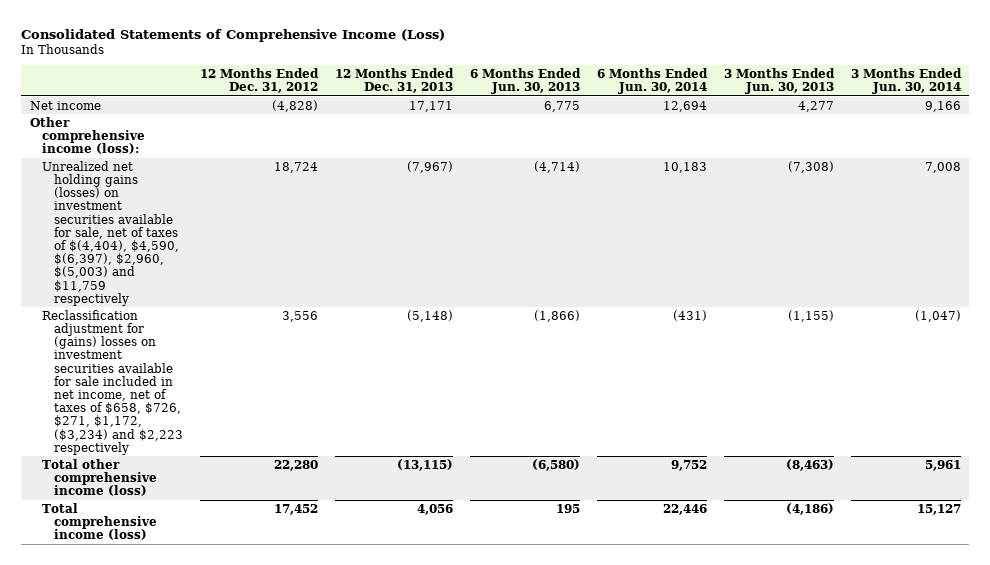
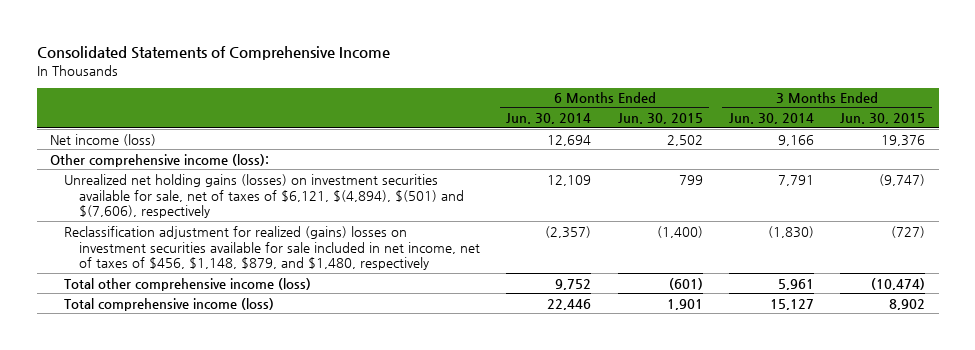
- Consolidated Statements of Comprehensive Income (Loss)
+ Consolidated Statements of Comprehensive Income
- | 12 Months Ended Dec. 31, 2012 | 12 Months Ended Dec. 31, 2013 | 6 Months Ended Jun. 30, 2013 | 6 Months Ended Jun. 30, 2014 | 3 Months Ended Jun. 30, 2013 | 3 Months Ended Jun. 30, 2014
+ | 6 Months Ended Jun. 30, 2014 | 6 Months Ended Jun. 30, 2015 | 3 Months Ended Jun. 30, 2014 | 3 Months Ended Jun. 30, 2015
- Net income | (4,828) | 17,171 | 6,775 | 12,694 | 4,277 | 9,166
+ Net income (loss) | 12,694 | 2,502 | 9,166 | 19,376
- Unrealized net holding gains (losses) on investment securities available for sale, net of taxes of $(4,404), $4,590, $(6,397), $2,960, $(5,003) and $11,759 respectively | 18,724 | (7,967) | (4,714) | 10,183 | (7,308) | 7,008
- Reclassification adjustment for (gains) losses on investment securities available for sale included in net income, net of taxes of $658, $726, $271, $1,172, ($3,234) and $2,223 respectively | 3,556 | (5,148) | (1,866) | (431) | (1,155) | (1,047)
+ Unrealized net holding gains (losses) on investment securities available for sale, net of taxes of $6,121, $(4,894), $(501) and $(7,606), respectively | 12,109 | 799 | 7,791 | (9,747)
+ Reclassification adjustment for realized (gains) losses on investment securities available for sale included in net income, net of taxes of $456, $1,148, $879, and $1,480, respectively | (2,357) | (1,400) | (1,830) | (727)

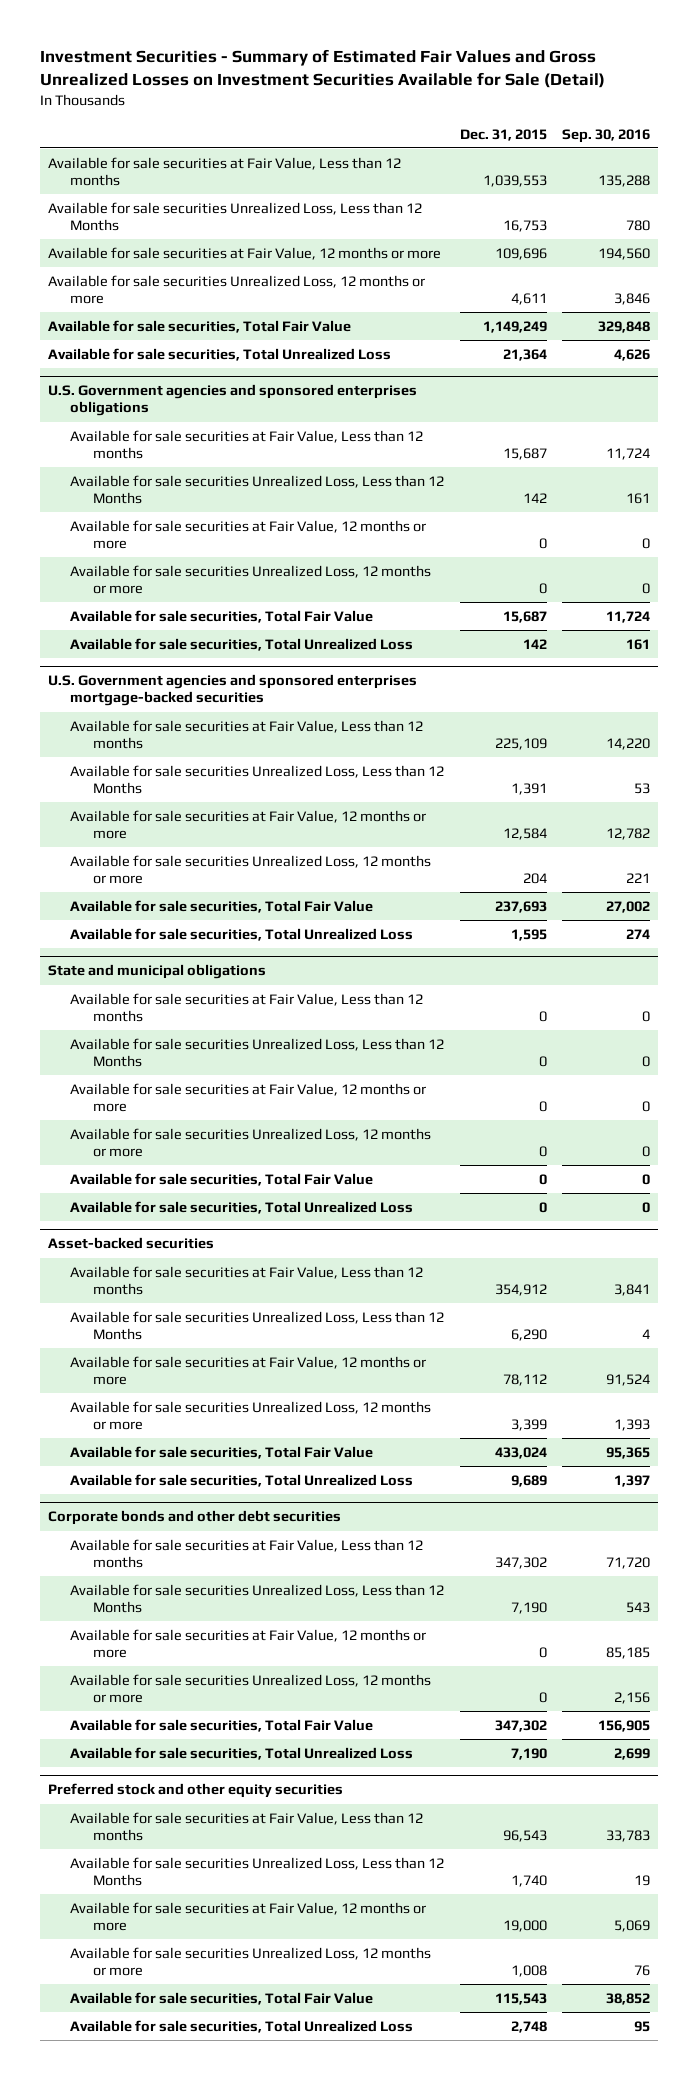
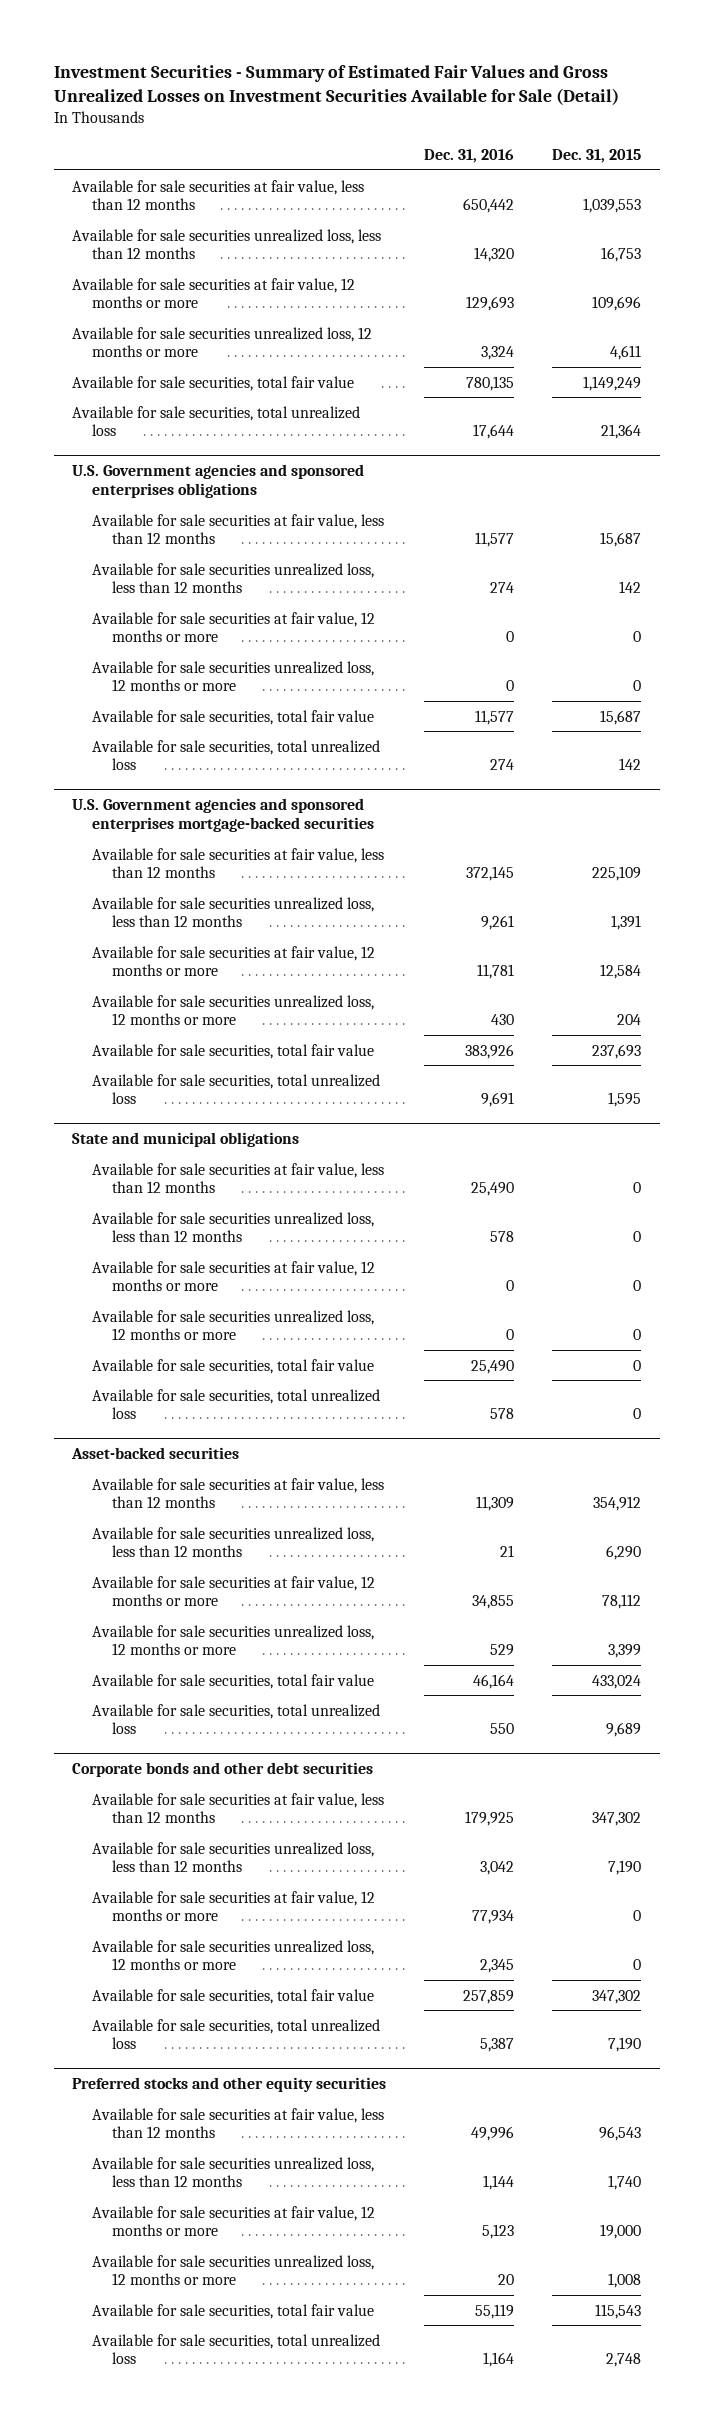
- | Dec. 31, 2015 | Sep. 30, 2016
+ | Dec. 31, 2016 | Dec. 31, 2015
- Available for sale securities at Fair Value, Less than 12 months | 1,039,553 | 135,288
- Available for sale securities Unrealized Loss, Less than 12 Months | 16,753 | 780
- Available for sale securities at Fair Value, 12 months or more | 109,696 | 194,560
- Available for sale securities Unrealized Loss, 12 months or more | 4,611 | 3,846
- Available for sale securities, Total Fair Value | 1,149,249 | 329,848
- Available for sale securities, Total Unrealized Loss | 21,364 | 4,626
+ Available for sale securities at fair value, less than 12 months | 650,442 | 1,039,553
+ Available for sale securities unrealized loss, less than 12 months | 14,320 | 16,753
+ Available for sale securities at fair value, 12 months or more | 129,693 | 109,696
+ Available for sale securities unrealized loss, 12 months or more | 3,324 | 4,611
+ Available for sale securities, total fair value | 780,135 | 1,149,249
+ Available for sale securities, total unrealized loss | 17,644 | 21,364
@ U.S. Government agencies and sponsored enterprises obligations
- Available for sale securities at Fair Value, Less than 12 months | 15,687 | 11,724
- Available for sale securities Unrealized Loss, Less than 12 Months | 142 | 161
- Available for sale securities at Fair Value, 12 months or more | 0 | 0
- Available for sale securities Unrealized Loss, 12 months or more | 0 | 0
- Available for sale securities, Total Fair Value | 15,687 | 11,724
- Available for sale securities, Total Unrealized Loss | 142 | 161
+ Available for sale securities at fair value, less than 12 months | 11,577 | 15,687
+ Available for sale securities unrealized loss, less than 12 months | 274 | 142
+ Available for sale securities at fair value, 12 months or more | 0 | 0
+ Available for sale securities unrealized loss, 12 months or more | 0 | 0
+ Available for sale securities, total fair value | 11,577 | 15,687
+ Available for sale securities, total unrealized loss | 274 | 142
@ U.S. Government agencies and sponsored enterprises mortgage-backed securities
- Available for sale securities at Fair Value, Less than 12 months | 225,109 | 14,220
- Available for sale securities Unrealized Loss, Less than 12 Months | 1,391 | 53
- Available for sale securities at Fair Value, 12 months or more | 12,584 | 12,782
- Available for sale securities Unrealized Loss, 12 months or more | 204 | 221
- Available for sale securities, Total Fair Value | 237,693 | 27,002
- Available for sale securities, Total Unrealized Loss | 1,595 | 274
+ Available for sale securities at fair value, less than 12 months | 372,145 | 225,109
+ Available for sale securities unrealized loss, less than 12 months | 9,261 | 1,391
+ Available for sale securities at fair value, 12 months or more | 11,781 | 12,584
+ Available for sale securities unrealized loss, 12 months or more | 430 | 204
+ Available for sale securities, total fair value | 383,926 | 237,693
+ Available for sale securities, total unrealized loss | 9,691 | 1,595
@ State and municipal obligations
- Available for sale securities at Fair Value, Less than 12 months | 0 | 0
- Available for sale securities Unrealized Loss, Less than 12 Months | 0 | 0
- Available for sale securities at Fair Value, 12 months or more | 0 | 0
- Available for sale securities Unrealized Loss, 12 months or more | 0 | 0
- Available for sale securities, Total Fair Value | 0 | 0
- Available for sale securities, Total Unrealized Loss | 0 | 0
+ Available for sale securities at fair value, less than 12 months | 25,490 | 0
+ Available for sale securities unrealized loss, less than 12 months | 578 | 0
+ Available for sale securities at fair value, 12 months or more | 0 | 0
+ Available for sale securities unrealized loss, 12 months or more | 0 | 0
+ Available for sale securities, total fair value | 25,490 | 0
+ Available for sale securities, total unrealized loss | 578 | 0
@ Asset-backed securities
- Available for sale securities at Fair Value, Less than 12 months | 354,912 | 3,841
- Available for sale securities Unrealized Loss, Less than 12 Months | 6,290 | 4
- Available for sale securities at Fair Value, 12 months or more | 78,112 | 91,524
- Available for sale securities Unrealized Loss, 12 months or more | 3,399 | 1,393
- Available for sale securities, Total Fair Value | 433,024 | 95,365
- Available for sale securities, Total Unrealized Loss | 9,689 | 1,397
+ Available for sale securities at fair value, less than 12 months | 11,309 | 354,912
+ Available for sale securities unrealized loss, less than 12 months | 21 | 6,290
+ Available for sale securities at fair value, 12 months or more | 34,855 | 78,112
+ Available for sale securities unrealized loss, 12 months or more | 529 | 3,399
+ Available for sale securities, total fair value | 46,164 | 433,024
+ Available for sale securities, total unrealized loss | 550 | 9,689
@ Corporate bonds and other debt securities
- Available for sale securities at Fair Value, Less than 12 months | 347,302 | 71,720
- Available for sale securities Unrealized Loss, Less than 12 Months | 7,190 | 543
- Available for sale securities at Fair Value, 12 months or more | 0 | 85,185
- Available for sale securities Unrealized Loss, 12 months or more | 0 | 2,156
- Available for sale securities, Total Fair Value | 347,302 | 156,905
- Available for sale securities, Total Unrealized Loss | 7,190 | 2,699
- Preferred stock and other equity securities
- Available for sale securities at Fair Value, Less than 12 months | 96,543 | 33,783
- Available for sale securities Unrealized Loss, Less than 12 Months | 1,740 | 19
- Available for sale securities at Fair Value, 12 months or more | 19,000 | 5,069
- Available for sale securities Unrealized Loss, 12 months or more | 1,008 | 76
- Available for sale securities, Total Fair Value | 115,543 | 38,852
- Available for sale securities, Total Unrealized Loss | 2,748 | 95
@ Corporate bonds and other debt securities
+ Available for sale securities at fair value, less than 12 months | 179,925 | 347,302
+ Available for sale securities unrealized loss, less than 12 months | 3,042 | 7,190
+ Available for sale securities at fair value, 12 months or more | 77,934 | 0
+ Available for sale securities unrealized loss, 12 months or more | 2,345 | 0
+ Available for sale securities, total fair value | 257,859 | 347,302
+ Available for sale securities, total unrealized loss | 5,387 | 7,190
+ Preferred stocks and other equity securities
+ Available for sale securities at fair value, less than 12 months | 49,996 | 96,543
+ Available for sale securities unrealized loss, less than 12 months | 1,144 | 1,740
+ Available for sale securities at fair value, 12 months or more | 5,123 | 19,000
+ Available for sale securities unrealized loss, 12 months or more | 20 | 1,008
+ Available for sale securities, total fair value | 55,119 | 115,543
+ Available for sale securities, total unrealized loss | 1,164 | 2,748

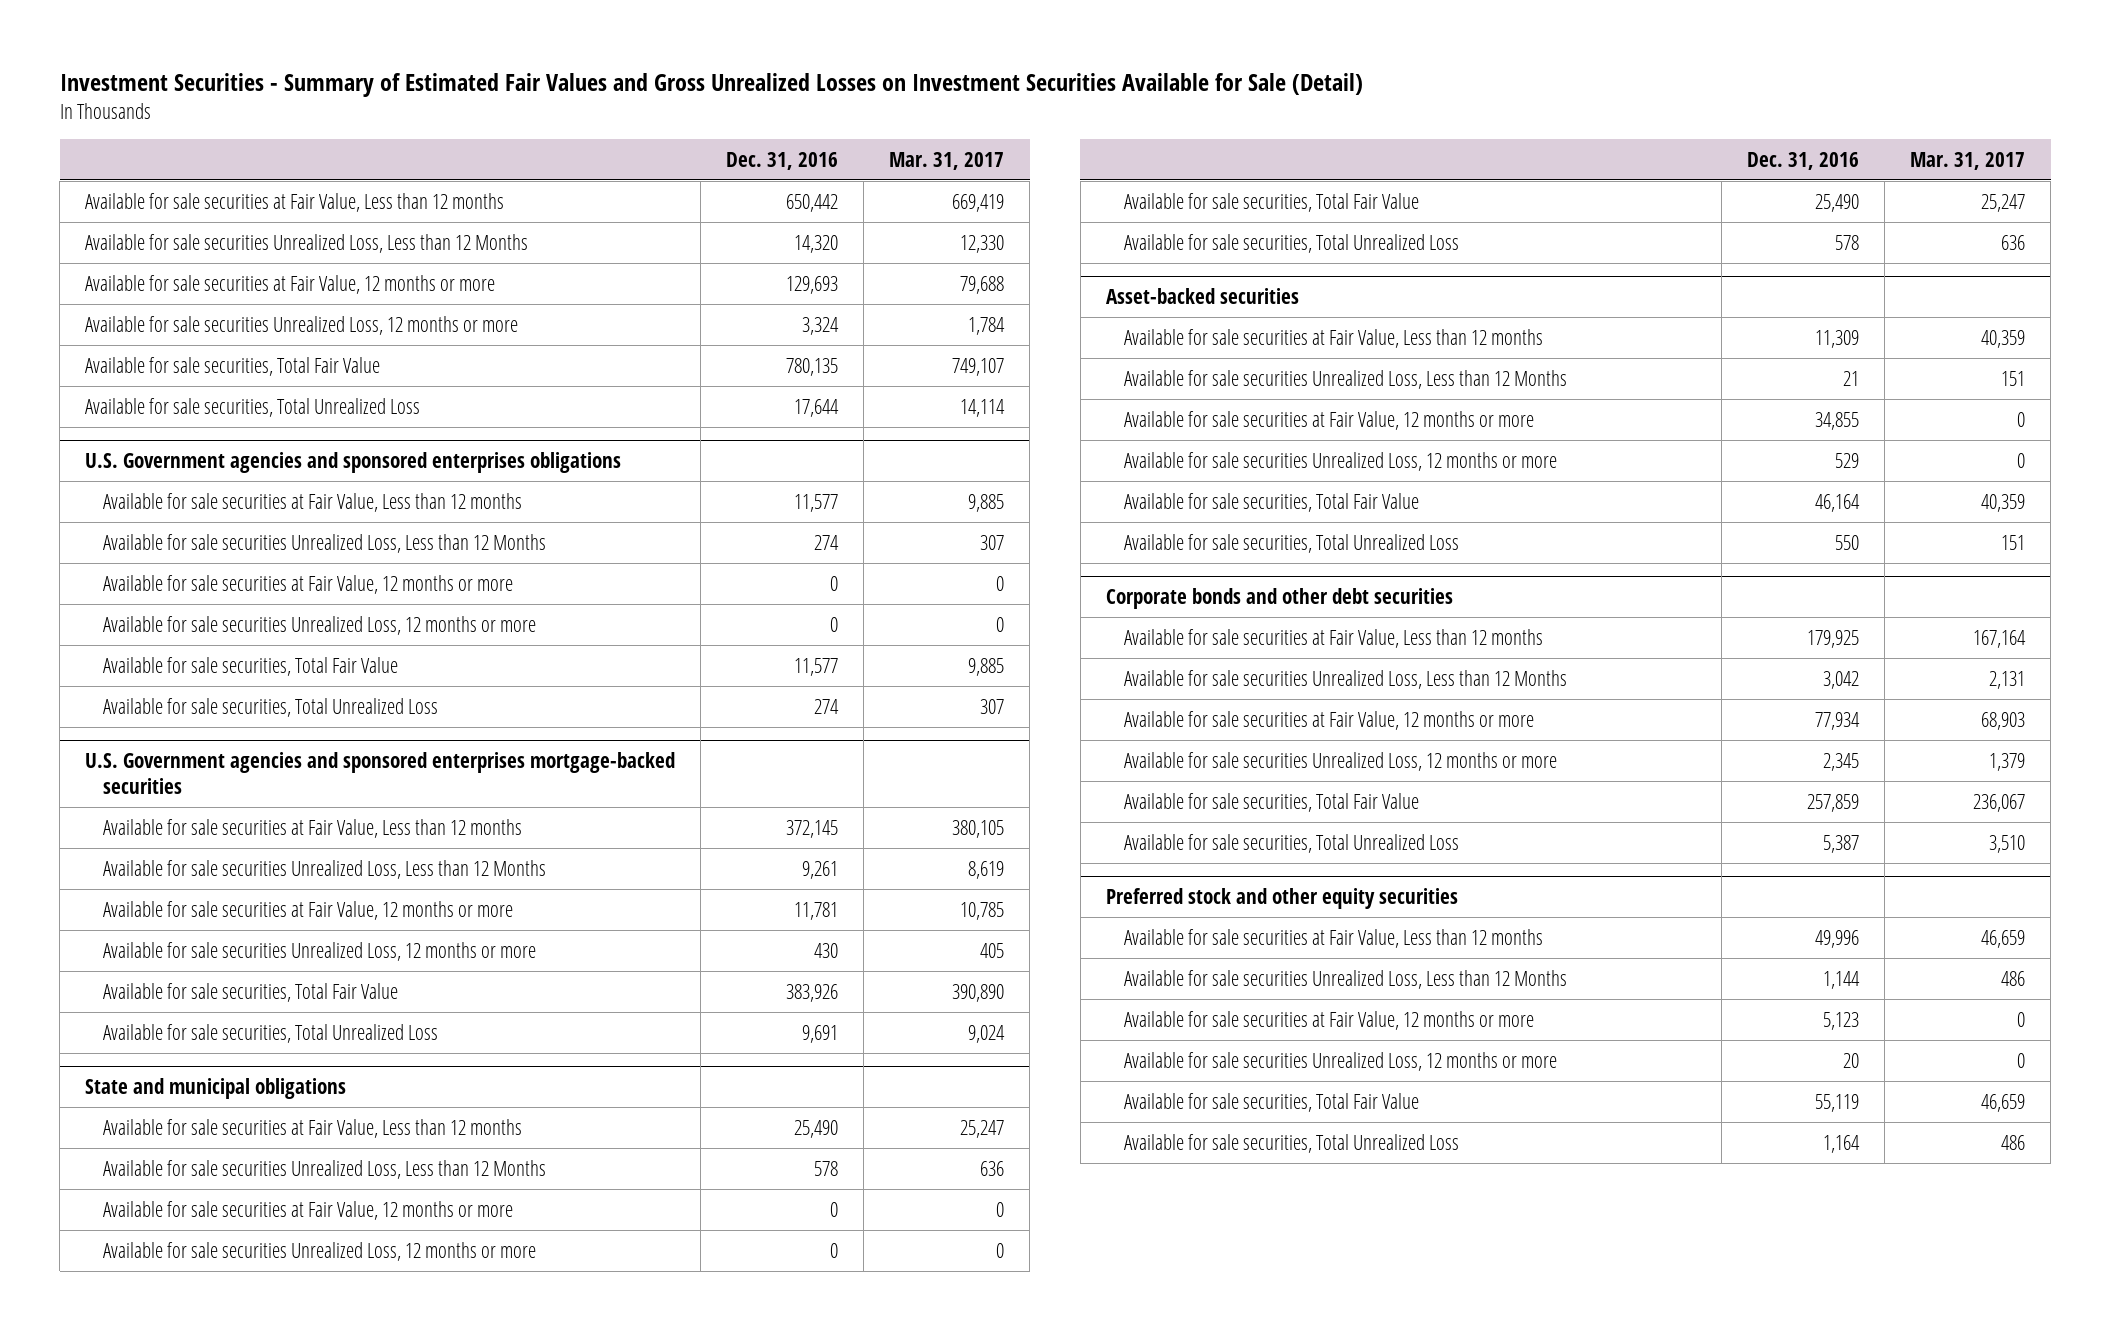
- | Dec. 31, 2016 | Dec. 31, 2015
+ | Dec. 31, 2016 | Mar. 31, 2017
- Available for sale securities at fair value, less than 12 months | 650,442 | 1,039,553
- Available for sale securities unrealized loss, less than 12 months | 14,320 | 16,753
- Available for sale securities at fair value, 12 months or more | 129,693 | 109,696
- Available for sale securities unrealized loss, 12 months or more | 3,324 | 4,611
- Available for sale securities, total fair value | 780,135 | 1,149,249
- Available for sale securities, total unrealized loss | 17,644 | 21,364
+ Available for sale securities at Fair Value, Less than 12 months | 650,442 | 669,419
+ Available for sale securities Unrealized Loss, Less than 12 Months | 14,320 | 12,330
+ Available for sale securities at Fair Value, 12 months or more | 129,693 | 79,688
+ Available for sale securities Unrealized Loss, 12 months or more | 3,324 | 1,784
+ Available for sale securities, Total Fair Value | 780,135 | 749,107
+ Available for sale securities, Total Unrealized Loss | 17,644 | 14,114
@ U.S. Government agencies and sponsored enterprises obligations
- Available for sale securities at fair value, less than 12 months | 11,577 | 15,687
- Available for sale securities unrealized loss, less than 12 months | 274 | 142
- Available for sale securities at fair value, 12 months or more | 0 | 0
- Available for sale securities unrealized loss, 12 months or more | 0 | 0
- Available for sale securities, total fair value | 11,577 | 15,687
- Available for sale securities, total unrealized loss | 274 | 142
+ Available for sale securities at Fair Value, Less than 12 months | 11,577 | 9,885
+ Available for sale securities Unrealized Loss, Less than 12 Months | 274 | 307
+ Available for sale securities at Fair Value, 12 months or more | 0 | 0
+ Available for sale securities Unrealized Loss, 12 months or more | 0 | 0
+ Available for sale securities, Total Fair Value | 11,577 | 9,885
+ Available for sale securities, Total Unrealized Loss | 274 | 307
@ U.S. Government agencies and sponsored enterprises mortgage-backed securities
- Available for sale securities at fair value, less than 12 months | 372,145 | 225,109
- Available for sale securities unrealized loss, less than 12 months | 9,261 | 1,391
- Available for sale securities at fair value, 12 months or more | 11,781 | 12,584
- Available for sale securities unrealized loss, 12 months or more | 430 | 204
- Available for sale securities, total fair value | 383,926 | 237,693
- Available for sale securities, total unrealized loss | 9,691 | 1,595
+ Available for sale securities at Fair Value, Less than 12 months | 372,145 | 380,105
+ Available for sale securities Unrealized Loss, Less than 12 Months | 9,261 | 8,619
+ Available for sale securities at Fair Value, 12 months or more | 11,781 | 10,785
+ Available for sale securities Unrealized Loss, 12 months or more | 430 | 405
+ Available for sale securities, Total Fair Value | 383,926 | 390,890
+ Available for sale securities, Total Unrealized Loss | 9,691 | 9,024
@ State and municipal obligations
- Available for sale securities at fair value, less than 12 months | 25,490 | 0
- Available for sale securities unrealized loss, less than 12 months | 578 | 0
- Available for sale securities at fair value, 12 months or more | 0 | 0
- Available for sale securities unrealized loss, 12 months or more | 0 | 0
- Available for sale securities, total fair value | 25,490 | 0
- Available for sale securities, total unrealized loss | 578 | 0
+ Available for sale securities at Fair Value, Less than 12 months | 25,490 | 25,247
+ Available for sale securities Unrealized Loss, Less than 12 Months | 578 | 636
+ Available for sale securities at Fair Value, 12 months or more | 0 | 0
+ Available for sale securities Unrealized Loss, 12 months or more | 0 | 0
+ Available for sale securities, Total Fair Value | 25,490 | 25,247
+ Available for sale securities, Total Unrealized Loss | 578 | 636
@ Asset-backed securities
- Available for sale securities at fair value, less than 12 months | 11,309 | 354,912
- Available for sale securities unrealized loss, less than 12 months | 21 | 6,290
- Available for sale securities at fair value, 12 months or more | 34,855 | 78,112
- Available for sale securities unrealized loss, 12 months or more | 529 | 3,399
- Available for sale securities, total fair value | 46,164 | 433,024
- Available for sale securities, total unrealized loss | 550 | 9,689
+ Available for sale securities at Fair Value, Less than 12 months | 11,309 | 40,359
+ Available for sale securities Unrealized Loss, Less than 12 Months | 21 | 151
+ Available for sale securities at Fair Value, 12 months or more | 34,855 | 0
+ Available for sale securities Unrealized Loss, 12 months or more | 529 | 0
+ Available for sale securities, Total Fair Value | 46,164 | 40,359
+ Available for sale securities, Total Unrealized Loss | 550 | 151
@ Corporate bonds and other debt securities
- Available for sale securities at fair value, less than 12 months | 179,925 | 347,302
- Available for sale securities unrealized loss, less than 12 months | 3,042 | 7,190
- Available for sale securities at fair value, 12 months or more | 77,934 | 0
- Available for sale securities unrealized loss, 12 months or more | 2,345 | 0
- Available for sale securities, total fair value | 257,859 | 347,302
- Available for sale securities, total unrealized loss | 5,387 | 7,190
- Preferred stocks and other equity securities
- Available for sale securities at fair value, less than 12 months | 49,996 | 96,543
- Available for sale securities unrealized loss, less than 12 months | 1,144 | 1,740
- Available for sale securities at fair value, 12 months or more | 5,123 | 19,000
- Available for sale securities unrealized loss, 12 months or more | 20 | 1,008
- Available for sale securities, total fair value | 55,119 | 115,543
- Available for sale securities, total unrealized loss | 1,164 | 2,748
@ Corporate bonds and other debt securities
+ Available for sale securities at Fair Value, Less than 12 months | 179,925 | 167,164
+ Available for sale securities Unrealized Loss, Less than 12 Months | 3,042 | 2,131
+ Available for sale securities at Fair Value, 12 months or more | 77,934 | 68,903
+ Available for sale securities Unrealized Loss, 12 months or more | 2,345 | 1,379
+ Available for sale securities, Total Fair Value | 257,859 | 236,067
+ Available for sale securities, Total Unrealized Loss | 5,387 | 3,510
+ Preferred stock and other equity securities
+ Available for sale securities at Fair Value, Less than 12 months | 49,996 | 46,659
+ Available for sale securities Unrealized Loss, Less than 12 Months | 1,144 | 486
+ Available for sale securities at Fair Value, 12 months or more | 5,123 | 0
+ Available for sale securities Unrealized Loss, 12 months or more | 20 | 0
+ Available for sale securities, Total Fair Value | 55,119 | 46,659
+ Available for sale securities, Total Unrealized Loss | 1,164 | 486

